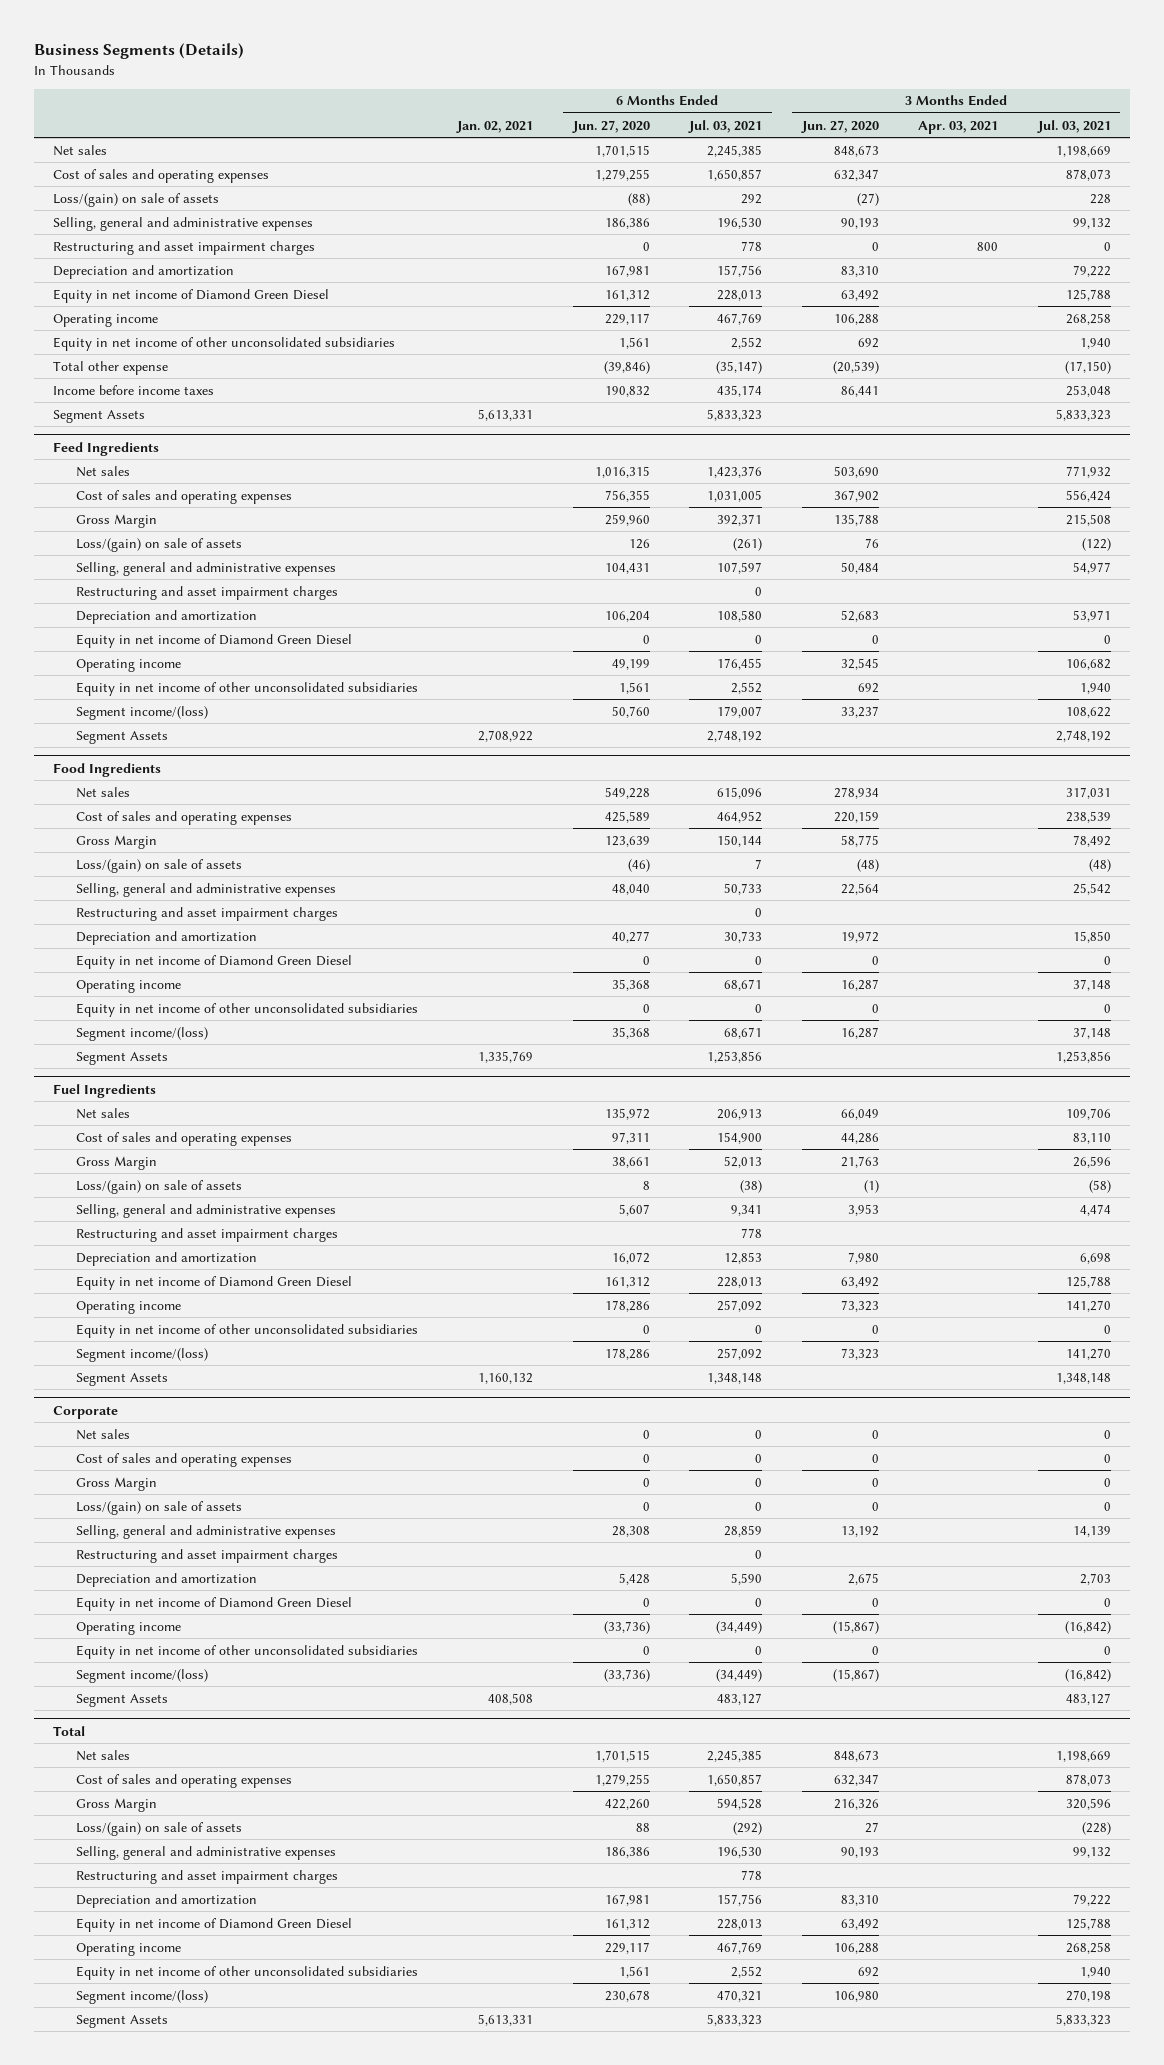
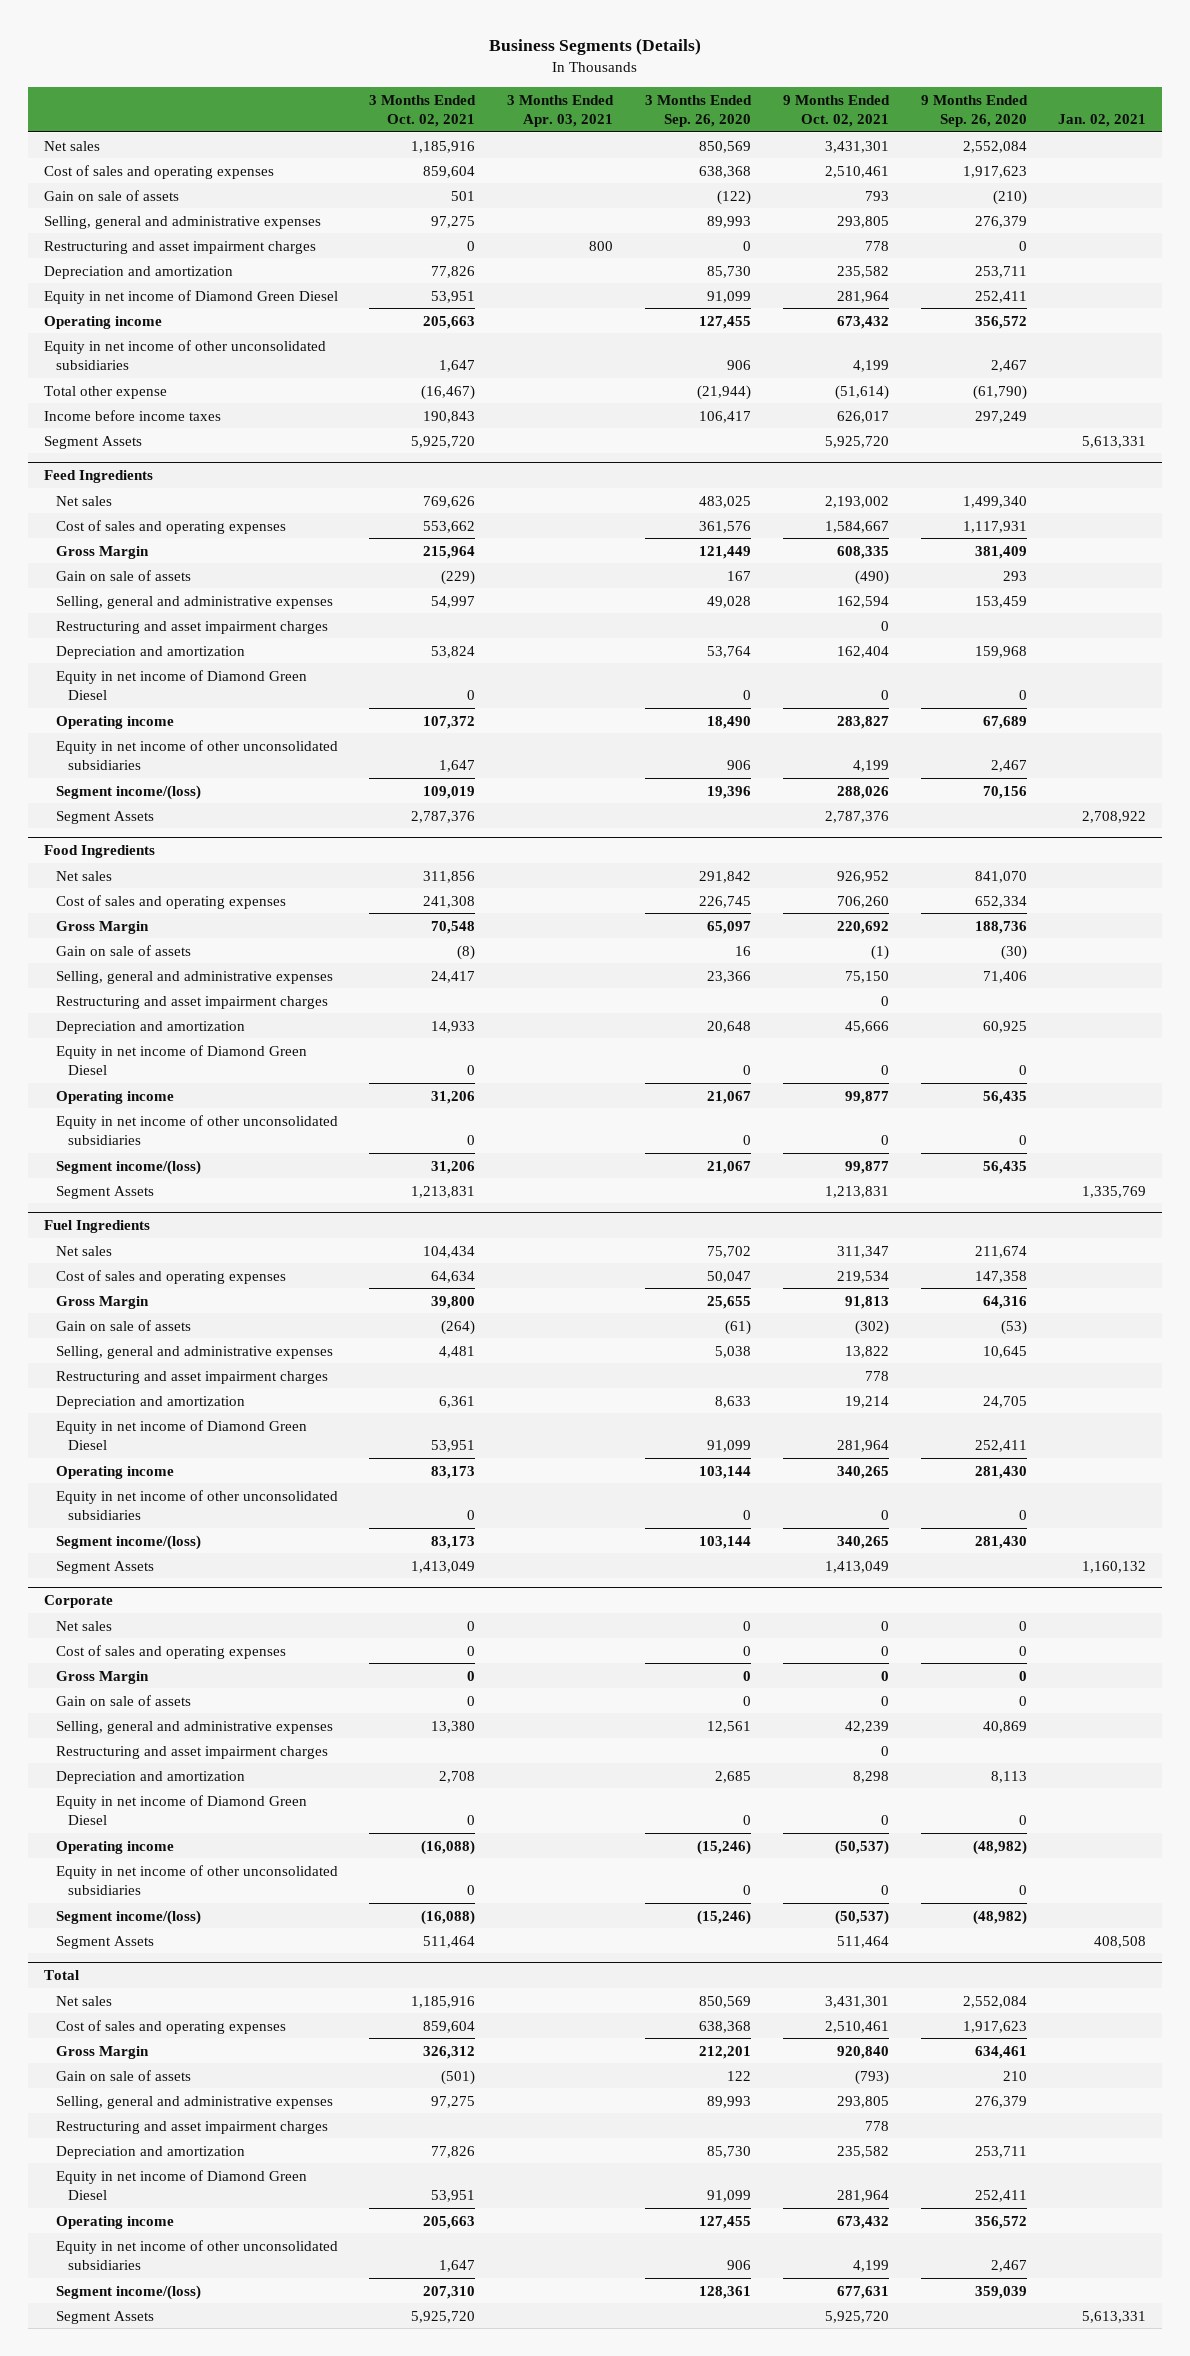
- | Jan. 02, 2021 | 6 Months Ended Jun. 27, 2020 | 6 Months Ended Jul. 03, 2021 | 3 Months Ended Jun. 27, 2020 | 3 Months Ended Apr. 03, 2021 | 3 Months Ended Jul. 03, 2021
+ | 3 Months Ended Oct. 02, 2021 | 3 Months Ended Apr. 03, 2021 | 3 Months Ended Sep. 26, 2020 | 9 Months Ended Oct. 02, 2021 | 9 Months Ended Sep. 26, 2020 | Jan. 02, 2021
- Loss/(gain) on sale of assets | | (88) | 292 | (27) | | 228
+ Gain on sale of assets | 501 | | (122) | 793 | (210) |
@ Feed Ingredients
- Loss/(gain) on sale of assets | | 126 | (261) | 76 | | (122)
+ Gain on sale of assets | (229) | | 167 | (490) | 293 |
@ Food Ingredients
- Loss/(gain) on sale of assets | | (46) | 7 | (48) | | (48)
+ Gain on sale of assets | (8) | | 16 | (1) | (30) |
@ Fuel Ingredients
- Loss/(gain) on sale of assets | | 8 | (38) | (1) | | (58)
+ Gain on sale of assets | (264) | | (61) | (302) | (53) |
@ Corporate
- Loss/(gain) on sale of assets | | 0 | 0 | 0 | | 0
+ Gain on sale of assets | 0 | | 0 | 0 | 0 |
@ Total
- Loss/(gain) on sale of assets | | 88 | (292) | 27 | | (228)
+ Gain on sale of assets | (501) | | 122 | (793) | 210 |

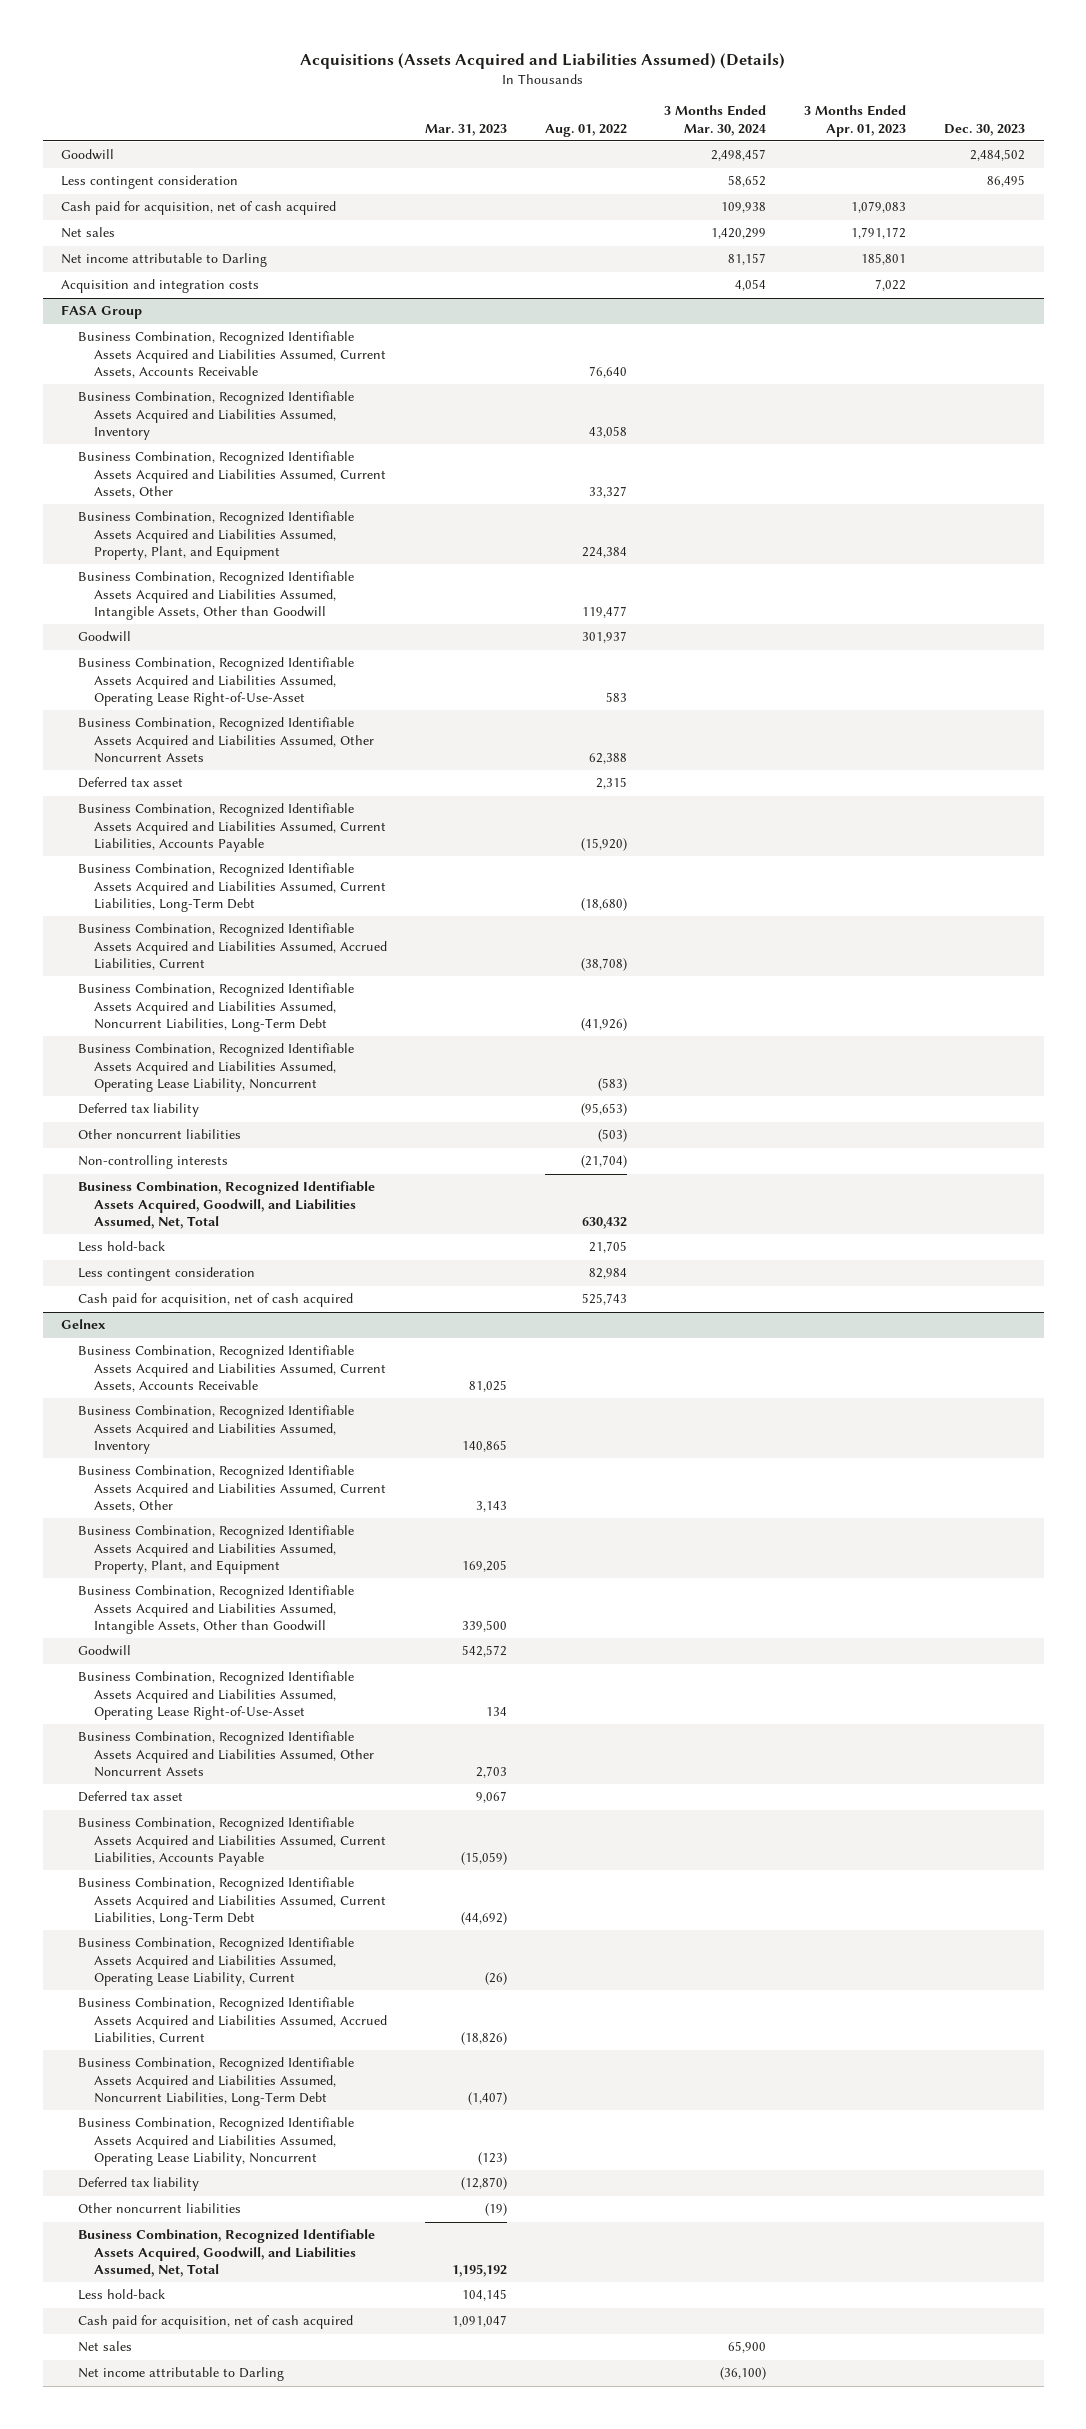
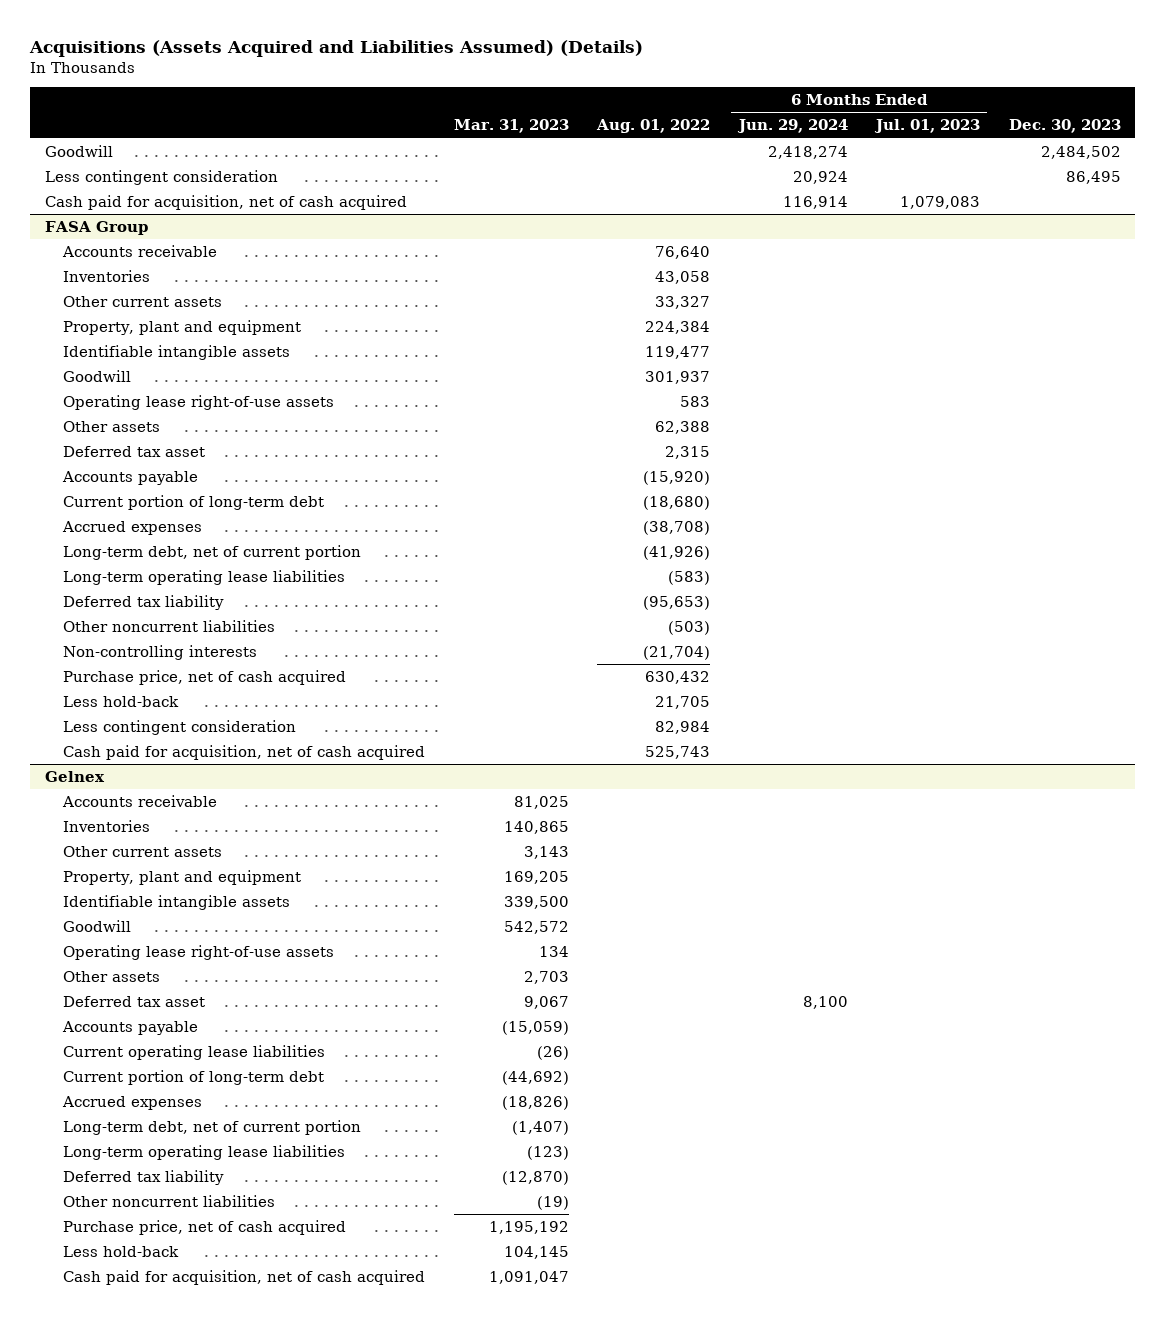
- | Mar. 31, 2023 | Aug. 01, 2022 | 3 Months Ended Mar. 30, 2024 | 3 Months Ended Apr. 01, 2023 | Dec. 30, 2023
+ | Mar. 31, 2023 | Aug. 01, 2022 | 6 Months Ended Jun. 29, 2024 | 6 Months Ended Jul. 01, 2023 | Dec. 30, 2023
- Net sales | | | 1,420,299 | 1,791,172 |
- Net income attributable to Darling | | | 81,157 | 185,801 |
- Acquisition and integration costs | | | 4,054 | 7,022 |
@ FASA Group
- Business Combination, Recognized Identifiable Assets Acquired and Liabilities Assumed, Current Assets, Accounts Receivable | | 76,640 | | |
- Business Combination, Recognized Identifiable Assets Acquired and Liabilities Assumed, Inventory | | 43,058 | | |
- Business Combination, Recognized Identifiable Assets Acquired and Liabilities Assumed, Current Assets, Other | | 33,327 | | |
- Business Combination, Recognized Identifiable Assets Acquired and Liabilities Assumed, Property, Plant, and Equipment | | 224,384 | | |
- Business Combination, Recognized Identifiable Assets Acquired and Liabilities Assumed, Intangible Assets, Other than Goodwill | | 119,477 | | |
+ Accounts receivable | | 76,640 | | |
+ Inventories | | 43,058 | | |
+ Other current assets | | 33,327 | | |
+ Property, plant and equipment | | 224,384 | | |
+ Identifiable intangible assets | | 119,477 | | |
- Business Combination, Recognized Identifiable Assets Acquired and Liabilities Assumed, Operating Lease Right-of-Use-Asset | | 583 | | |
- Business Combination, Recognized Identifiable Assets Acquired and Liabilities Assumed, Other Noncurrent Assets | | 62,388 | | |
+ Operating lease right-of-use assets | | 583 | | |
+ Other assets | | 62,388 | | |
- Business Combination, Recognized Identifiable Assets Acquired and Liabilities Assumed, Current Liabilities, Accounts Payable | | (15,920) | | |
- Business Combination, Recognized Identifiable Assets Acquired and Liabilities Assumed, Current Liabilities, Long-Term Debt | | (18,680) | | |
- Business Combination, Recognized Identifiable Assets Acquired and Liabilities Assumed, Accrued Liabilities, Current | | (38,708) | | |
- Business Combination, Recognized Identifiable Assets Acquired and Liabilities Assumed, Noncurrent Liabilities, Long-Term Debt | | (41,926) | | |
- Business Combination, Recognized Identifiable Assets Acquired and Liabilities Assumed, Operating Lease Liability, Noncurrent | | (583) | | |
+ Accounts payable | | (15,920) | | |
+ Current portion of long-term debt | | (18,680) | | |
+ Accrued expenses | | (38,708) | | |
+ Long-term debt, net of current portion | | (41,926) | | |
+ Long-term operating lease liabilities | | (583) | | |
- Business Combination, Recognized Identifiable Assets Acquired, Goodwill, and Liabilities Assumed, Net, Total | | 630,432 | | |
+ Purchase price, net of cash acquired | | 630,432 | | |
@ Gelnex
- Business Combination, Recognized Identifiable Assets Acquired and Liabilities Assumed, Current Assets, Accounts Receivable | 81,025 | | | |
- Business Combination, Recognized Identifiable Assets Acquired and Liabilities Assumed, Inventory | 140,865 | | | |
- Business Combination, Recognized Identifiable Assets Acquired and Liabilities Assumed, Current Assets, Other | 3,143 | | | |
- Business Combination, Recognized Identifiable Assets Acquired and Liabilities Assumed, Property, Plant, and Equipment | 169,205 | | | |
- Business Combination, Recognized Identifiable Assets Acquired and Liabilities Assumed, Intangible Assets, Other than Goodwill | 339,500 | | | |
+ Accounts receivable | 81,025 | | | |
+ Inventories | 140,865 | | | |
+ Other current assets | 3,143 | | | |
+ Property, plant and equipment | 169,205 | | | |
+ Identifiable intangible assets | 339,500 | | | |
- Business Combination, Recognized Identifiable Assets Acquired and Liabilities Assumed, Operating Lease Right-of-Use-Asset | 134 | | | |
- Business Combination, Recognized Identifiable Assets Acquired and Liabilities Assumed, Other Noncurrent Assets | 2,703 | | | |
+ Operating lease right-of-use assets | 134 | | | |
+ Other assets | 2,703 | | | |
- Business Combination, Recognized Identifiable Assets Acquired and Liabilities Assumed, Current Liabilities, Accounts Payable | (15,059) | | | |
- Business Combination, Recognized Identifiable Assets Acquired and Liabilities Assumed, Current Liabilities, Long-Term Debt | (44,692) | | | |
- Business Combination, Recognized Identifiable Assets Acquired and Liabilities Assumed, Operating Lease Liability, Current | (26) | | | |
- Business Combination, Recognized Identifiable Assets Acquired and Liabilities Assumed, Accrued Liabilities, Current | (18,826) | | | |
- Business Combination, Recognized Identifiable Assets Acquired and Liabilities Assumed, Noncurrent Liabilities, Long-Term Debt | (1,407) | | | |
- Business Combination, Recognized Identifiable Assets Acquired and Liabilities Assumed, Operating Lease Liability, Noncurrent | (123) | | | |
+ Accounts payable | (15,059) | | | |
+ Current operating lease liabilities | (26) | | | |
+ Current portion of long-term debt | (44,692) | | | |
+ Accrued expenses | (18,826) | | | |
+ Long-term debt, net of current portion | (1,407) | | | |
+ Long-term operating lease liabilities | (123) | | | |
- Business Combination, Recognized Identifiable Assets Acquired, Goodwill, and Liabilities Assumed, Net, Total | 1,195,192 | | | |
+ Purchase price, net of cash acquired | 1,195,192 | | | |
- Net sales | | | 65,900 | |
- Net income attributable to Darling | | | (36,100) | |

